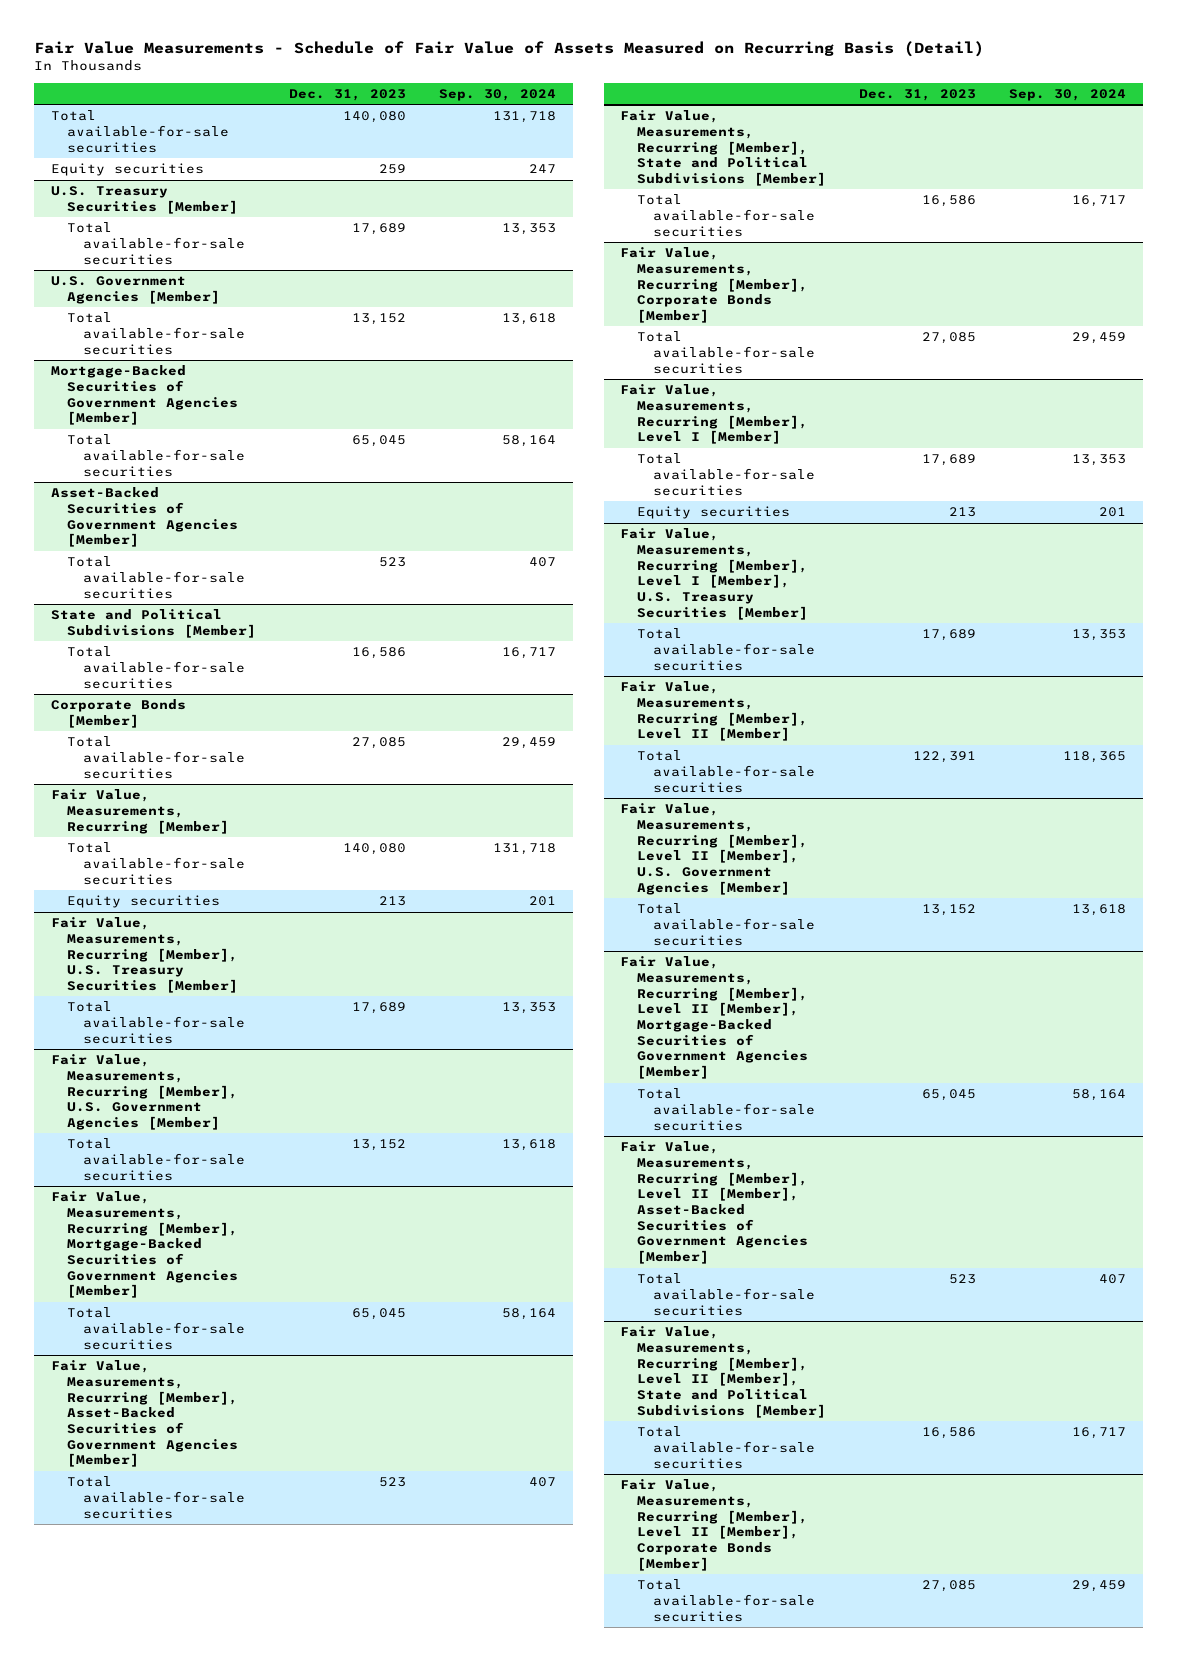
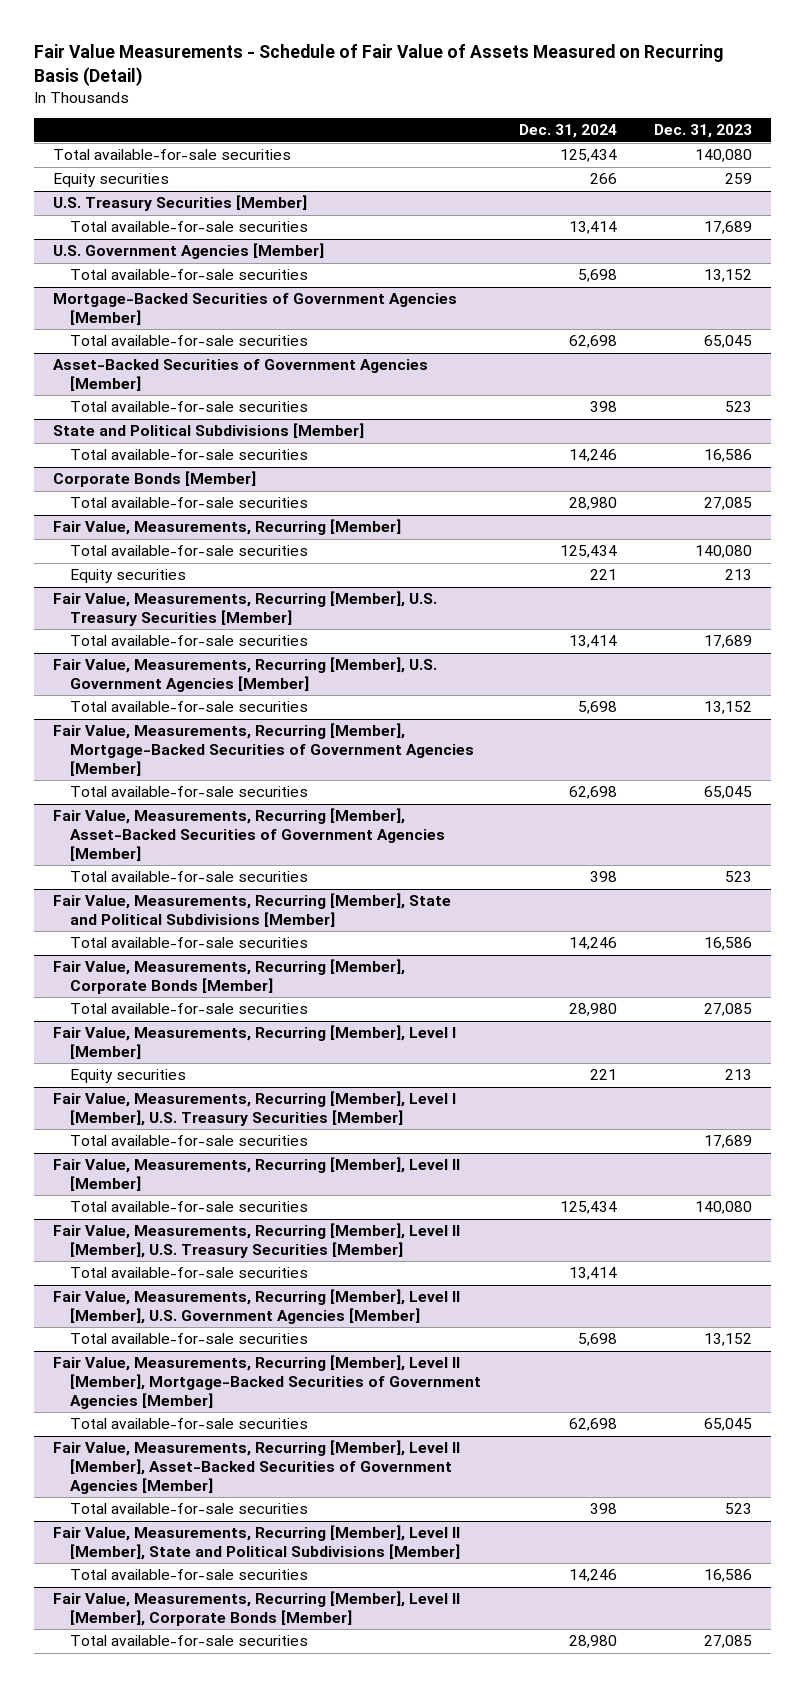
- | Dec. 31, 2023 | Sep. 30, 2024
+ | Dec. 31, 2024 | Dec. 31, 2023
@ Fair Value, Measurements, Recurring [Member], Level I [Member]
- Total available-for-sale securities | 17,689 | 13,353
@ Fair Value, Measurements, Recurring [Member], Level II [Member]
- Total available-for-sale securities | 122,391 | 118,365
+ Total available-for-sale securities | 125,434 | 140,080
+ Fair Value, Measurements, Recurring [Member], Level II [Member], U.S. Treasury Securities [Member]
+ Total available-for-sale securities | 13,414 |

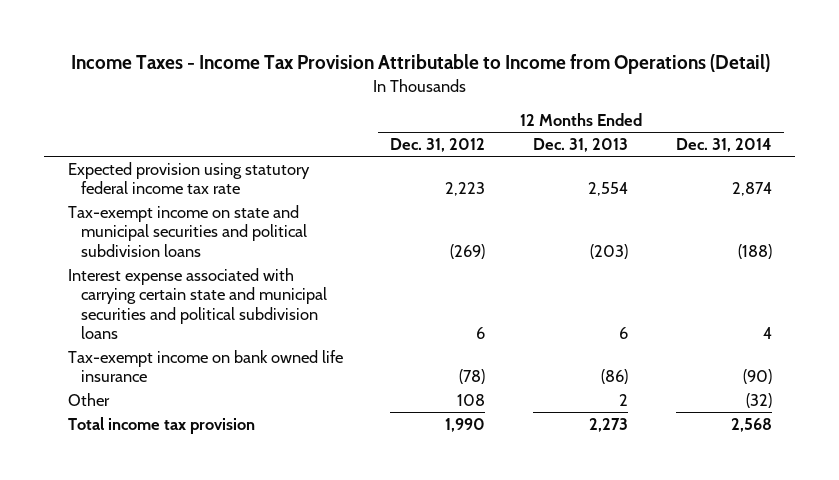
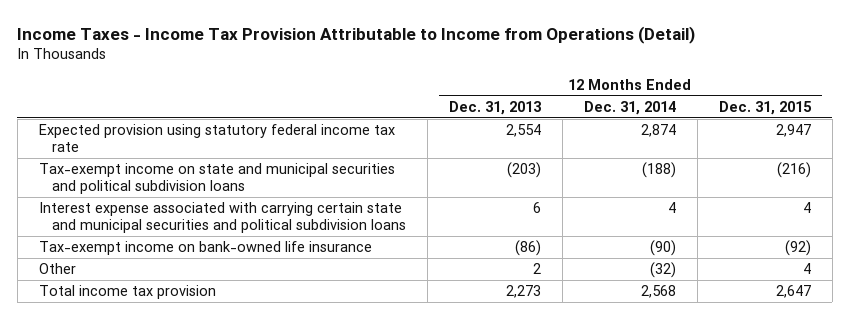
- | 12 Months Ended Dec. 31, 2012 | 12 Months Ended Dec. 31, 2013 | 12 Months Ended Dec. 31, 2014
+ | 12 Months Ended Dec. 31, 2013 | 12 Months Ended Dec. 31, 2014 | 12 Months Ended Dec. 31, 2015
- Tax-exempt income on bank owned life insurance | (78) | (86) | (90)
+ Tax-exempt income on bank-owned life insurance | (86) | (90) | (92)

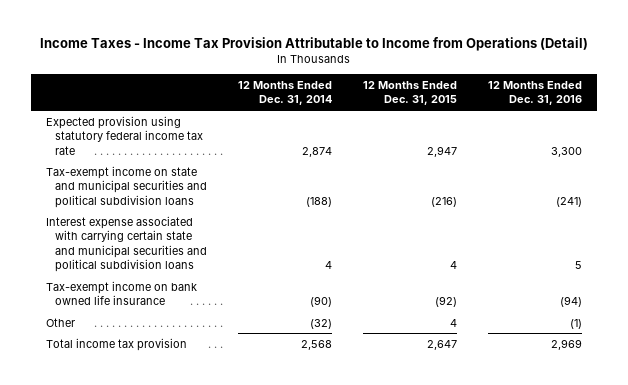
- | 12 Months Ended Dec. 31, 2013 | 12 Months Ended Dec. 31, 2014 | 12 Months Ended Dec. 31, 2015
+ | 12 Months Ended Dec. 31, 2014 | 12 Months Ended Dec. 31, 2015 | 12 Months Ended Dec. 31, 2016
- Tax-exempt income on bank-owned life insurance | (86) | (90) | (92)
+ Tax-exempt income on bank owned life insurance | (90) | (92) | (94)

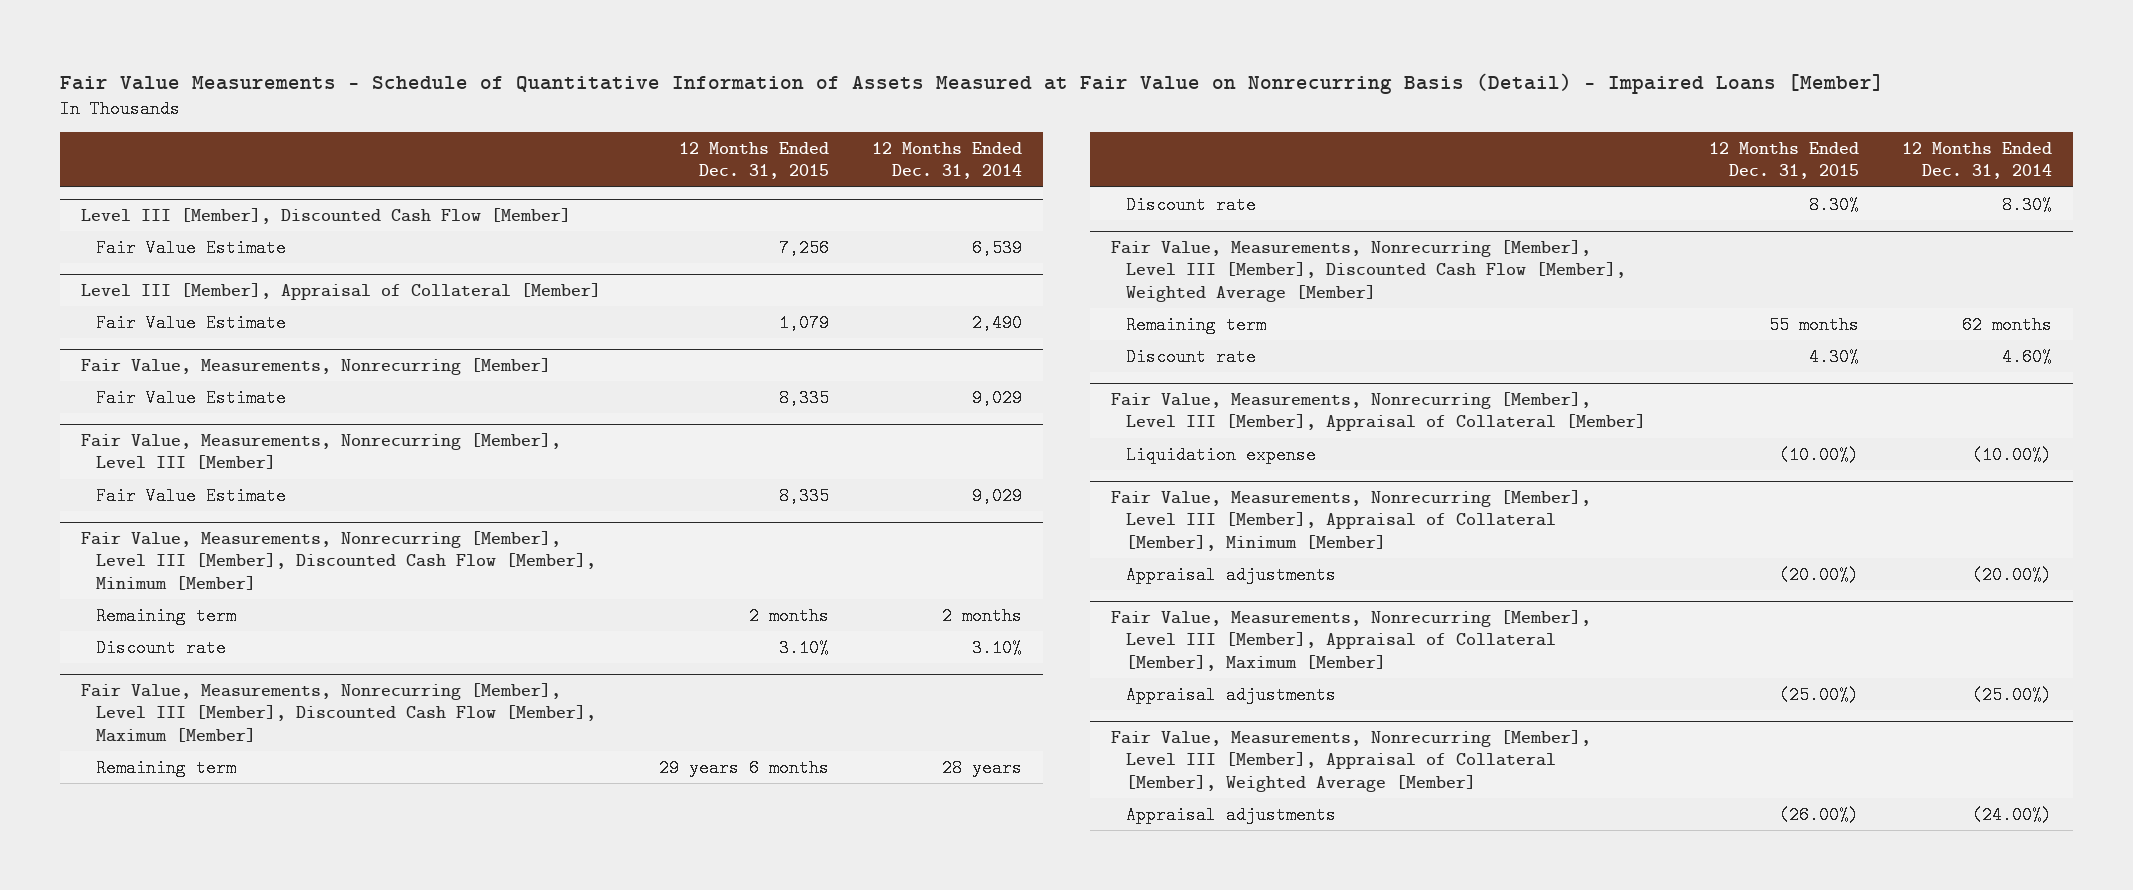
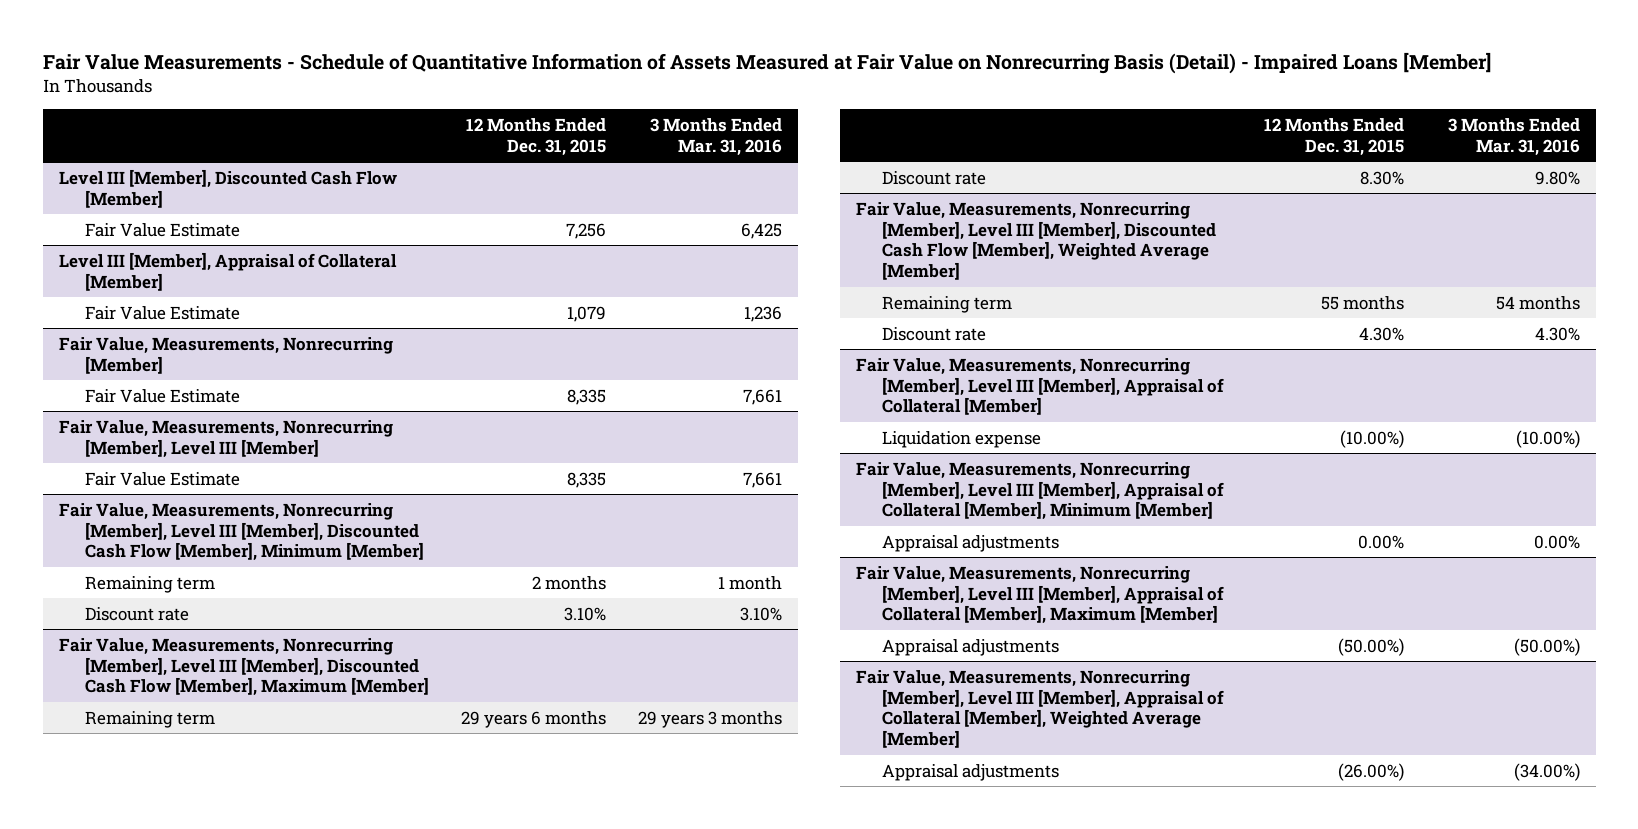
- | 12 Months Ended Dec. 31, 2015 | 12 Months Ended Dec. 31, 2014
+ | 12 Months Ended Dec. 31, 2015 | 3 Months Ended Mar. 31, 2016
@ Fair Value, Measurements, Nonrecurring [Member], Level III [Member], Appraisal of Collateral [Member], Minimum [Member]
- Appraisal adjustments | (20.00%) | (20.00%)
+ Appraisal adjustments | 0.00% | 0.00%
@ Fair Value, Measurements, Nonrecurring [Member], Level III [Member], Appraisal of Collateral [Member], Maximum [Member]
- Appraisal adjustments | (25.00%) | (25.00%)
+ Appraisal adjustments | (50.00%) | (50.00%)

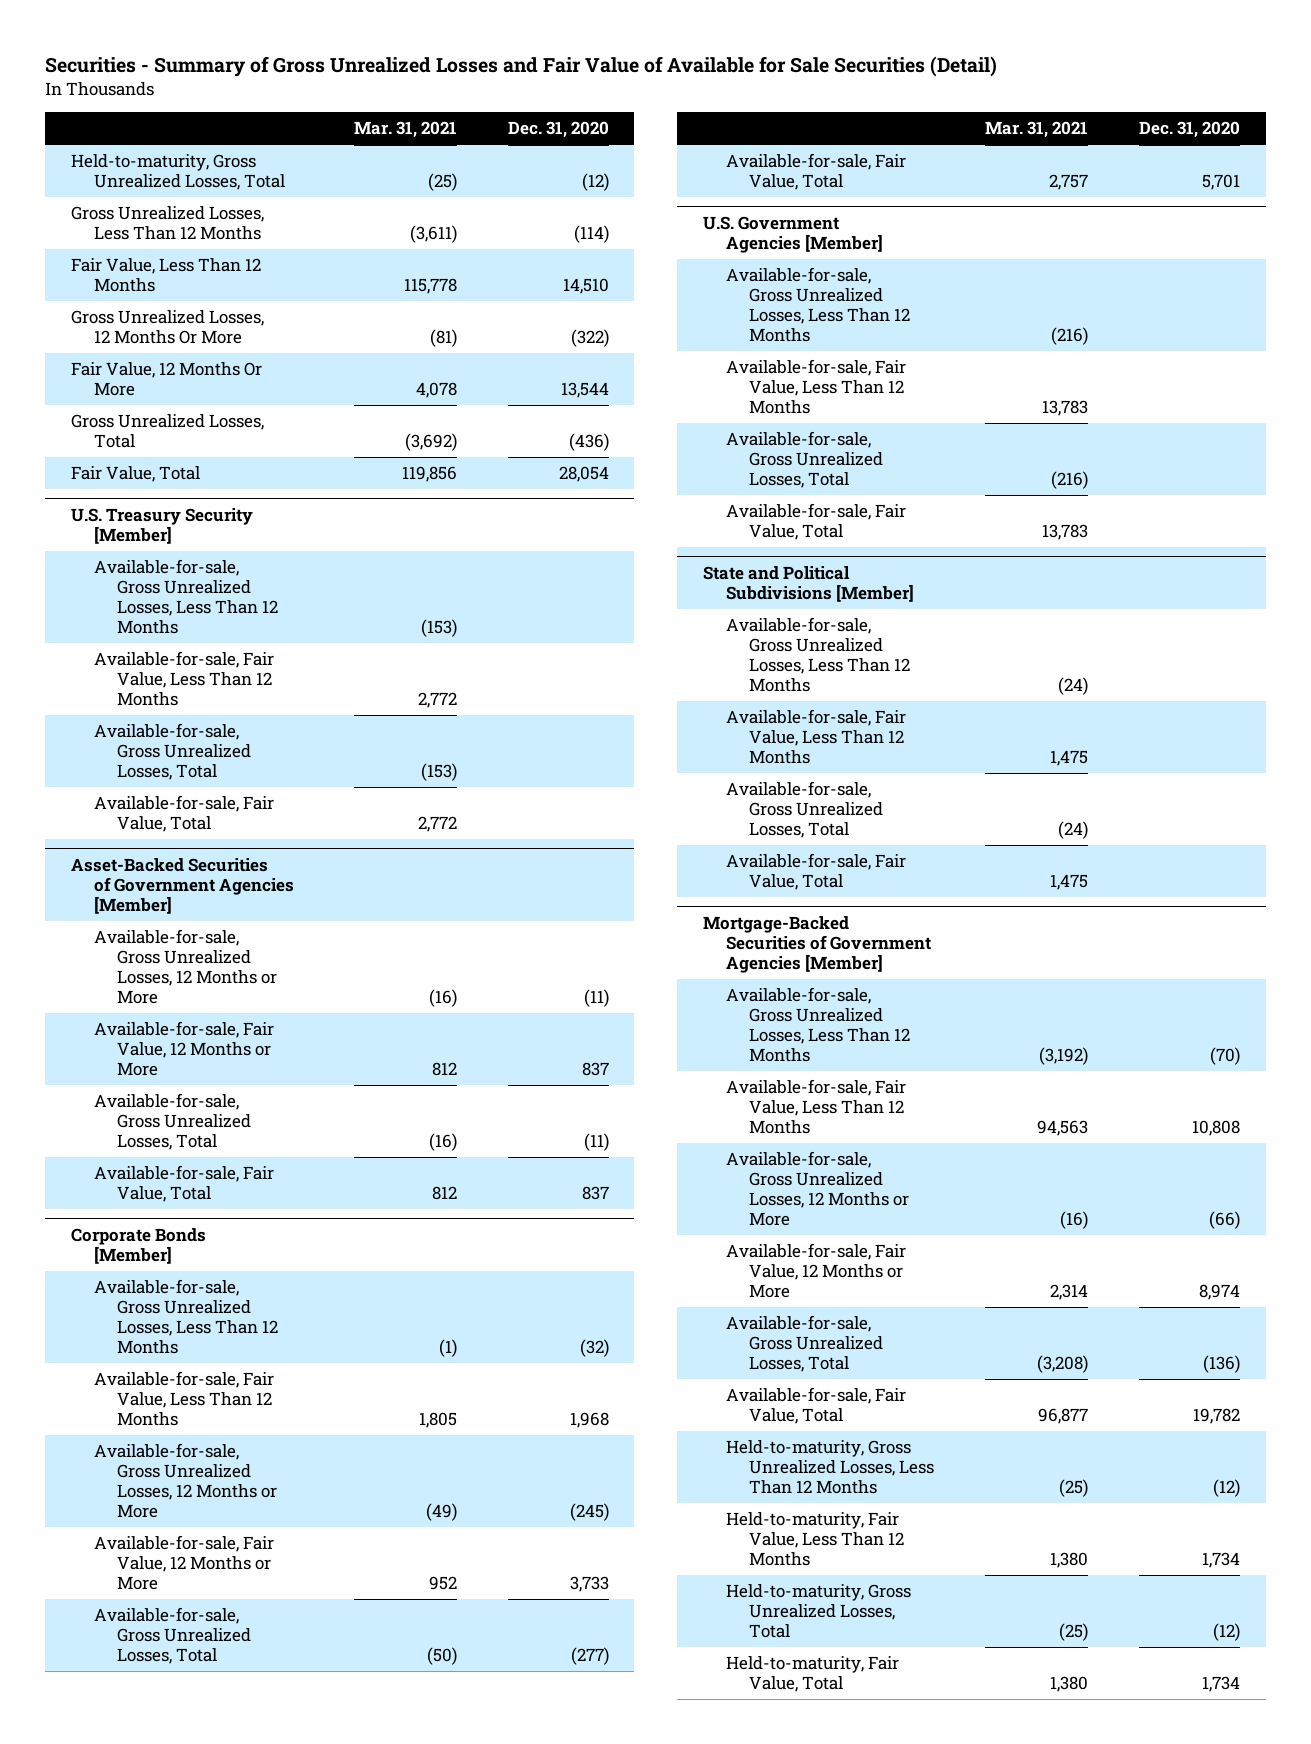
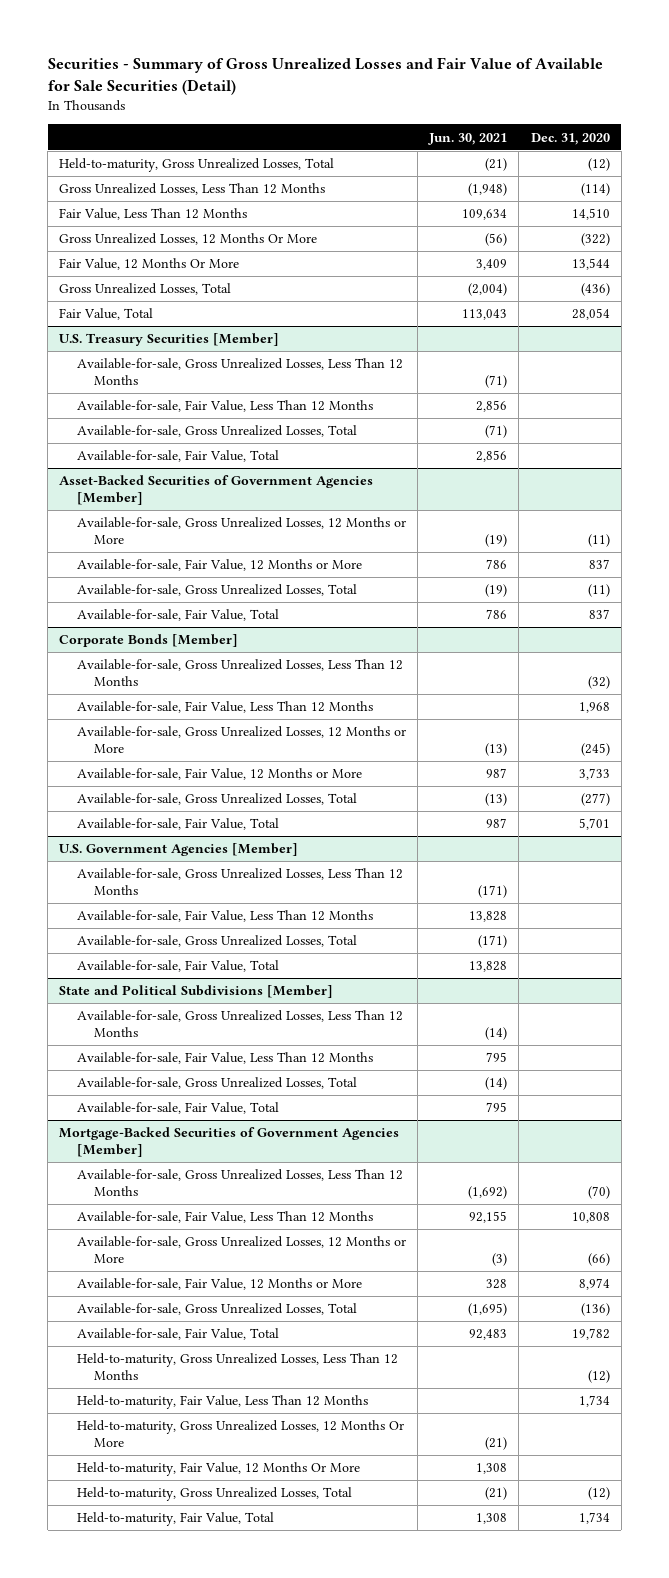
- | Mar. 31, 2021 | Dec. 31, 2020
+ | Jun. 30, 2021 | Dec. 31, 2020
- U.S. Treasury Security [Member]
+ U.S. Treasury Securities [Member]
@ Mortgage-Backed Securities of Government Agencies [Member]
+ Held-to-maturity, Gross Unrealized Losses, 12 Months Or More | (21) |
+ Held-to-maturity, Fair Value, 12 Months Or More | 1,308 |

